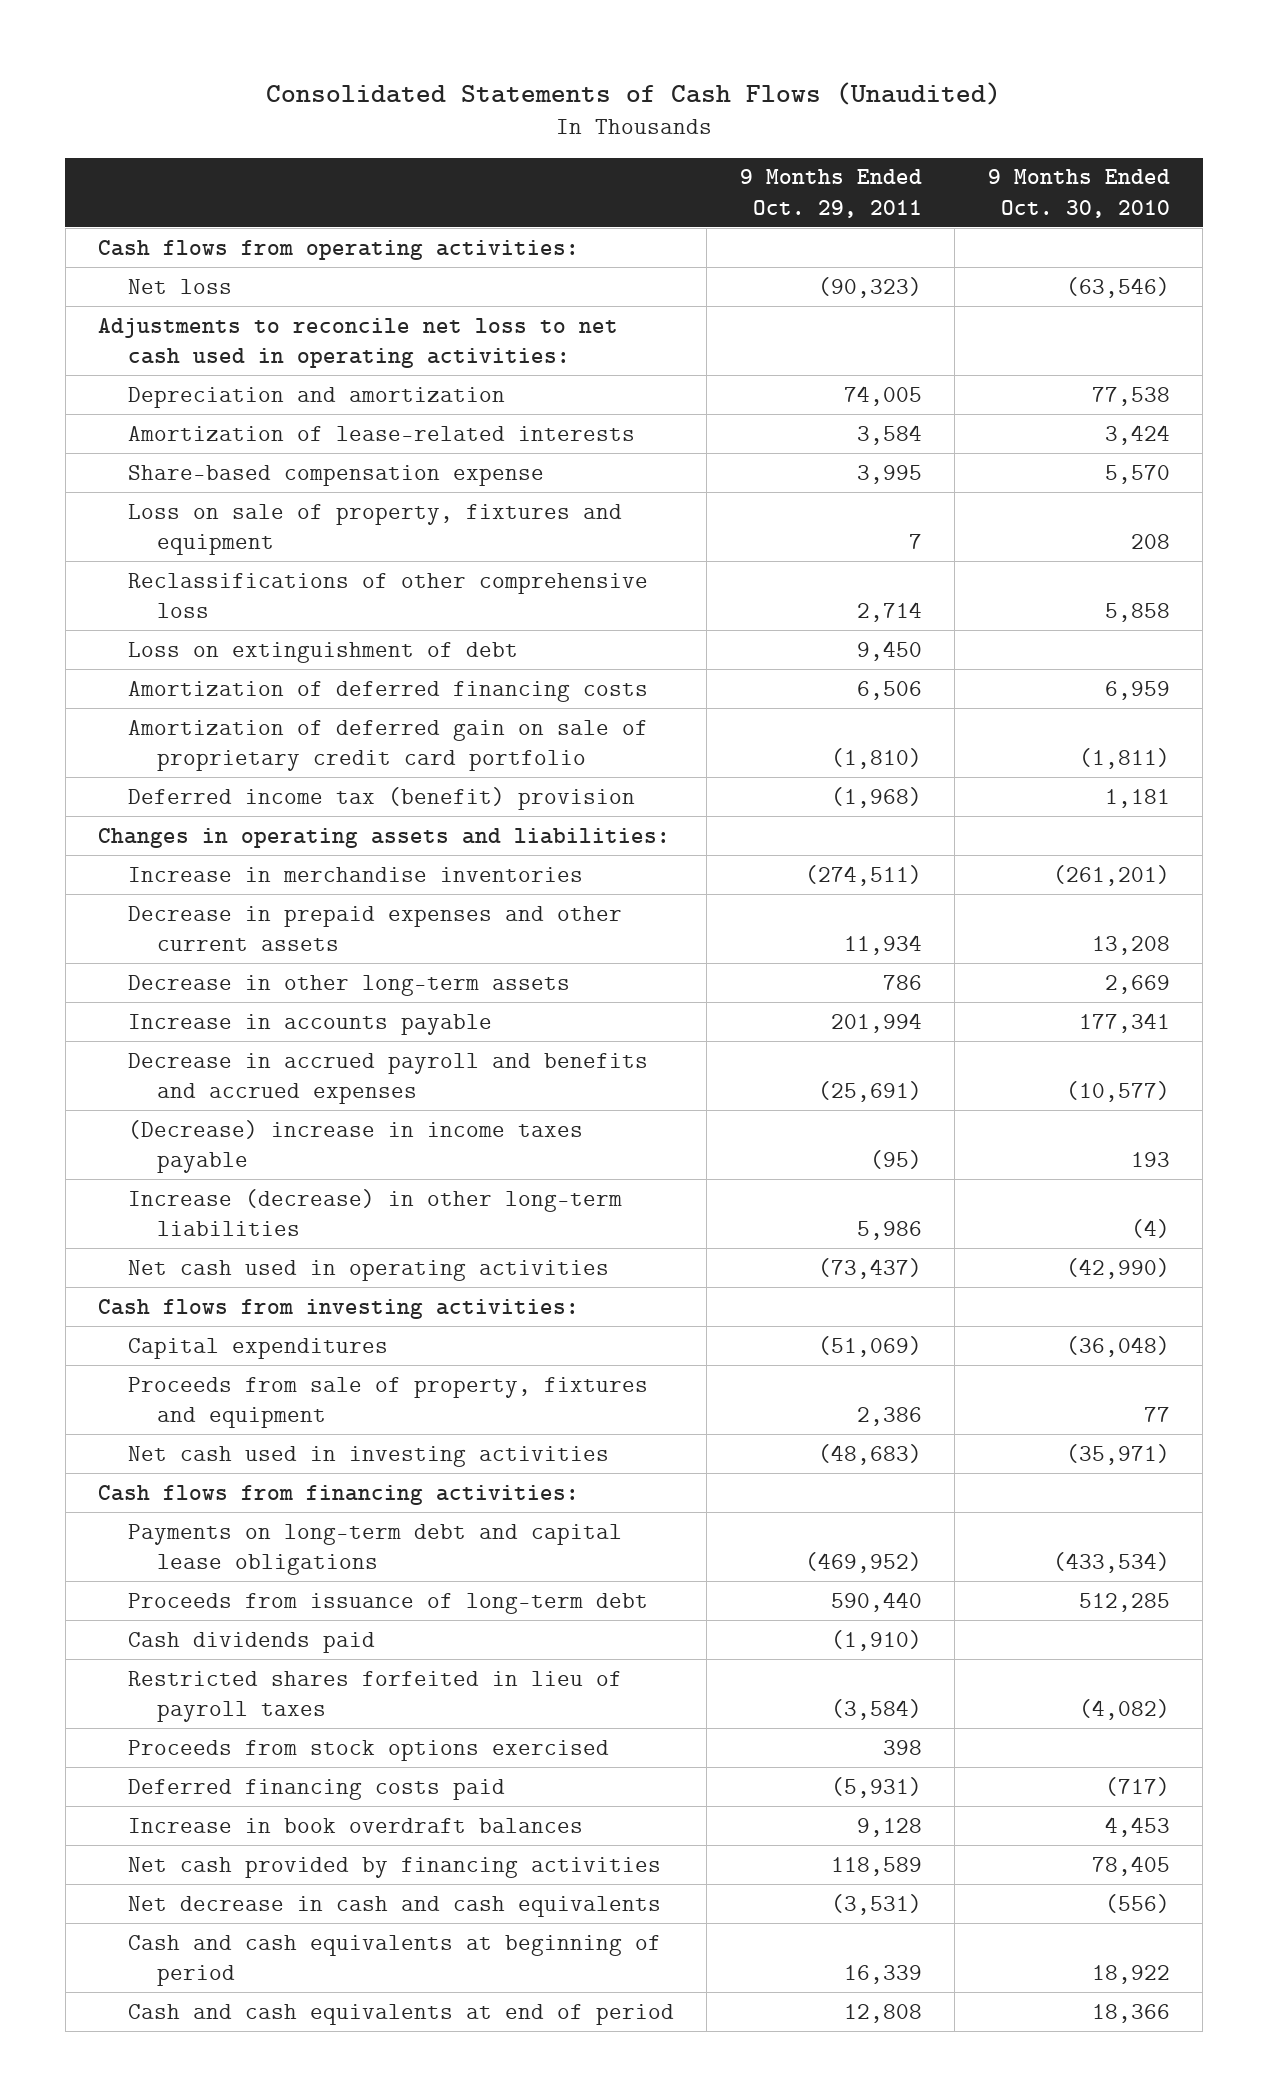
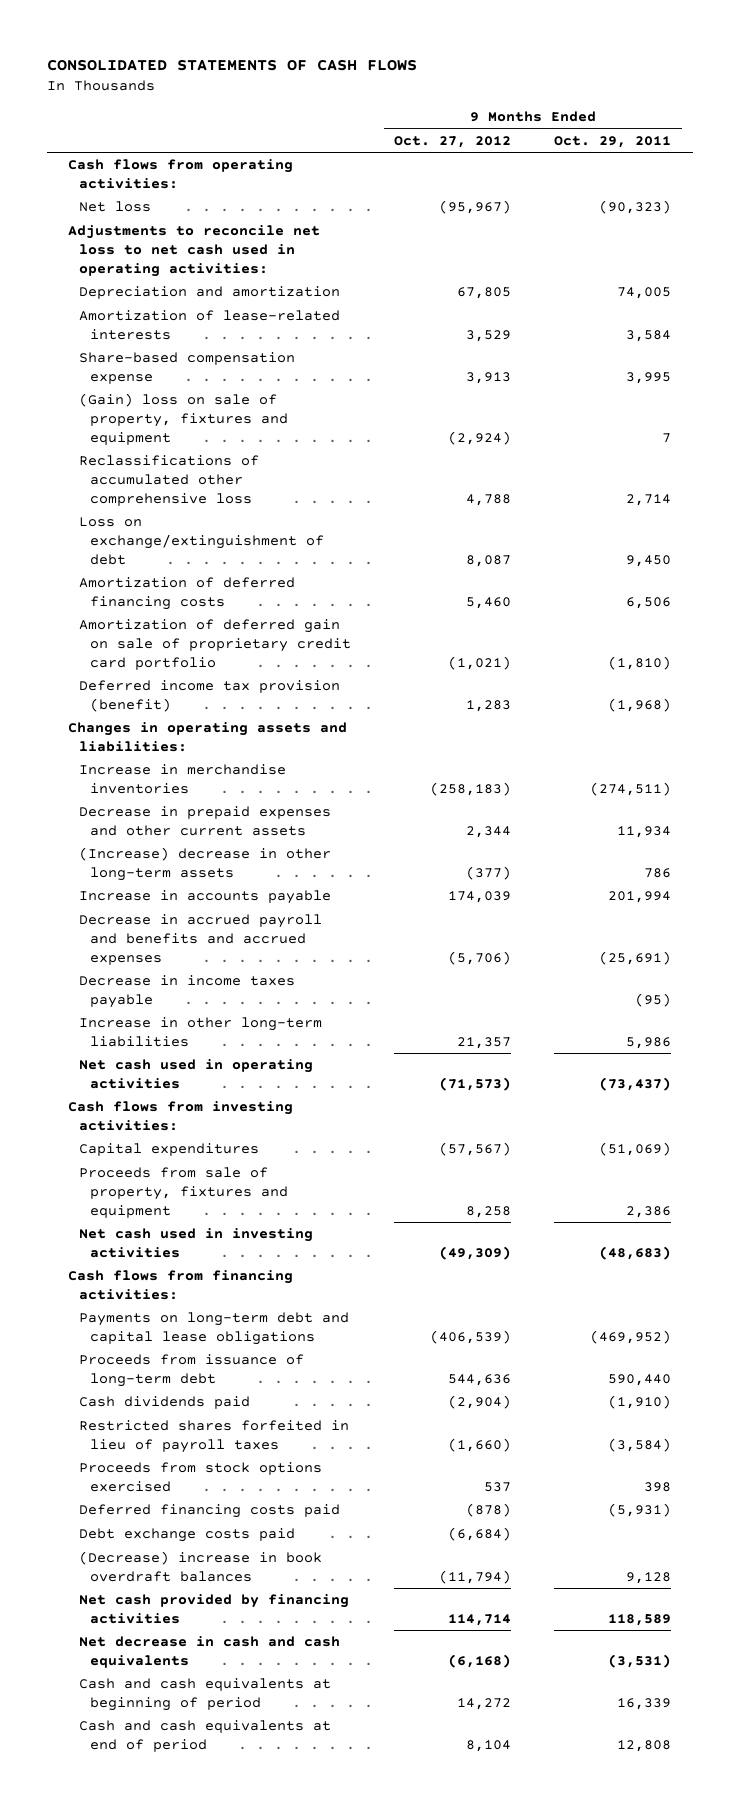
- Consolidated Statements of Cash Flows (Unaudited)
+ CONSOLIDATED STATEMENTS OF CASH FLOWS
- | 9 Months Ended Oct. 29, 2011 | 9 Months Ended Oct. 30, 2010
+ | 9 Months Ended Oct. 27, 2012 | 9 Months Ended Oct. 29, 2011
- Loss on sale of property, fixtures and equipment | 7 | 208
- Reclassifications of other comprehensive loss | 2,714 | 5,858
- Loss on extinguishment of debt | 9,450 |
+ (Gain) loss on sale of property, fixtures and equipment | (2,924) | 7
+ Reclassifications of accumulated other comprehensive loss | 4,788 | 2,714
+ Loss on exchange/extinguishment of debt | 8,087 | 9,450
- Deferred income tax (benefit) provision | (1,968) | 1,181
+ Deferred income tax provision (benefit) | 1,283 | (1,968)
- Decrease in other long-term assets | 786 | 2,669
+ (Increase) decrease in other long-term assets | (377) | 786
- (Decrease) increase in income taxes payable | (95) | 193
- Increase (decrease) in other long-term liabilities | 5,986 | (4)
+ Decrease in income taxes payable | | (95)
+ Increase in other long-term liabilities | 21,357 | 5,986
- Increase in book overdraft balances | 9,128 | 4,453
+ Debt exchange costs paid | (6,684) |
+ (Decrease) increase in book overdraft balances | (11,794) | 9,128

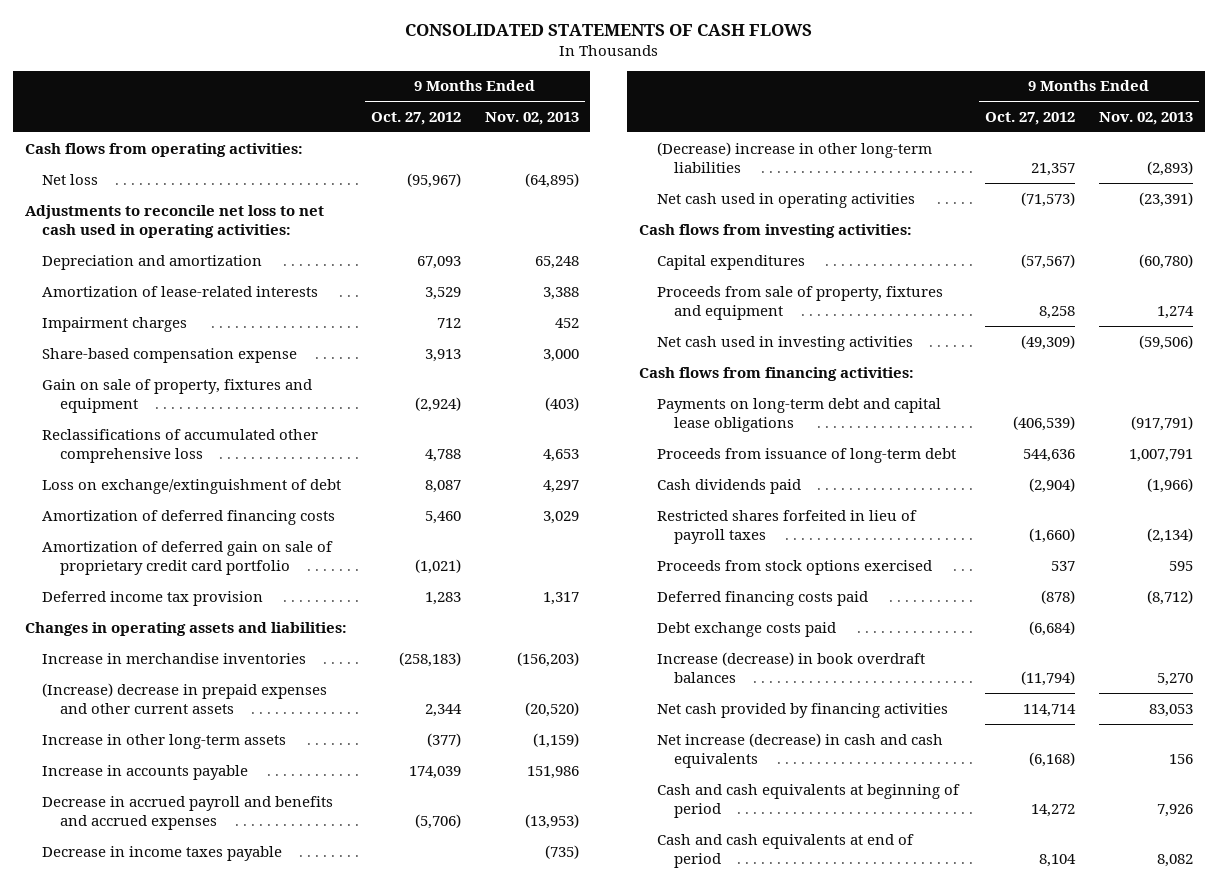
- | 9 Months Ended Oct. 27, 2012 | 9 Months Ended Oct. 29, 2011
+ | 9 Months Ended Oct. 27, 2012 | 9 Months Ended Nov. 02, 2013
- Depreciation and amortization | 67,805 | 74,005
+ Depreciation and amortization | 67,093 | 65,248
+ Impairment charges | 712 | 452
- (Gain) loss on sale of property, fixtures and equipment | (2,924) | 7
+ Gain on sale of property, fixtures and equipment | (2,924) | (403)
- Deferred income tax provision (benefit) | 1,283 | (1,968)
+ Deferred income tax provision | 1,283 | 1,317
- Decrease in prepaid expenses and other current assets | 2,344 | 11,934
- (Increase) decrease in other long-term assets | (377) | 786
+ (Increase) decrease in prepaid expenses and other current assets | 2,344 | (20,520)
+ Increase in other long-term assets | (377) | (1,159)
- Increase in other long-term liabilities | 21,357 | 5,986
+ (Decrease) increase in other long-term liabilities | 21,357 | (2,893)
- (Decrease) increase in book overdraft balances | (11,794) | 9,128
+ Increase (decrease) in book overdraft balances | (11,794) | 5,270
- Net decrease in cash and cash equivalents | (6,168) | (3,531)
+ Net increase (decrease) in cash and cash equivalents | (6,168) | 156

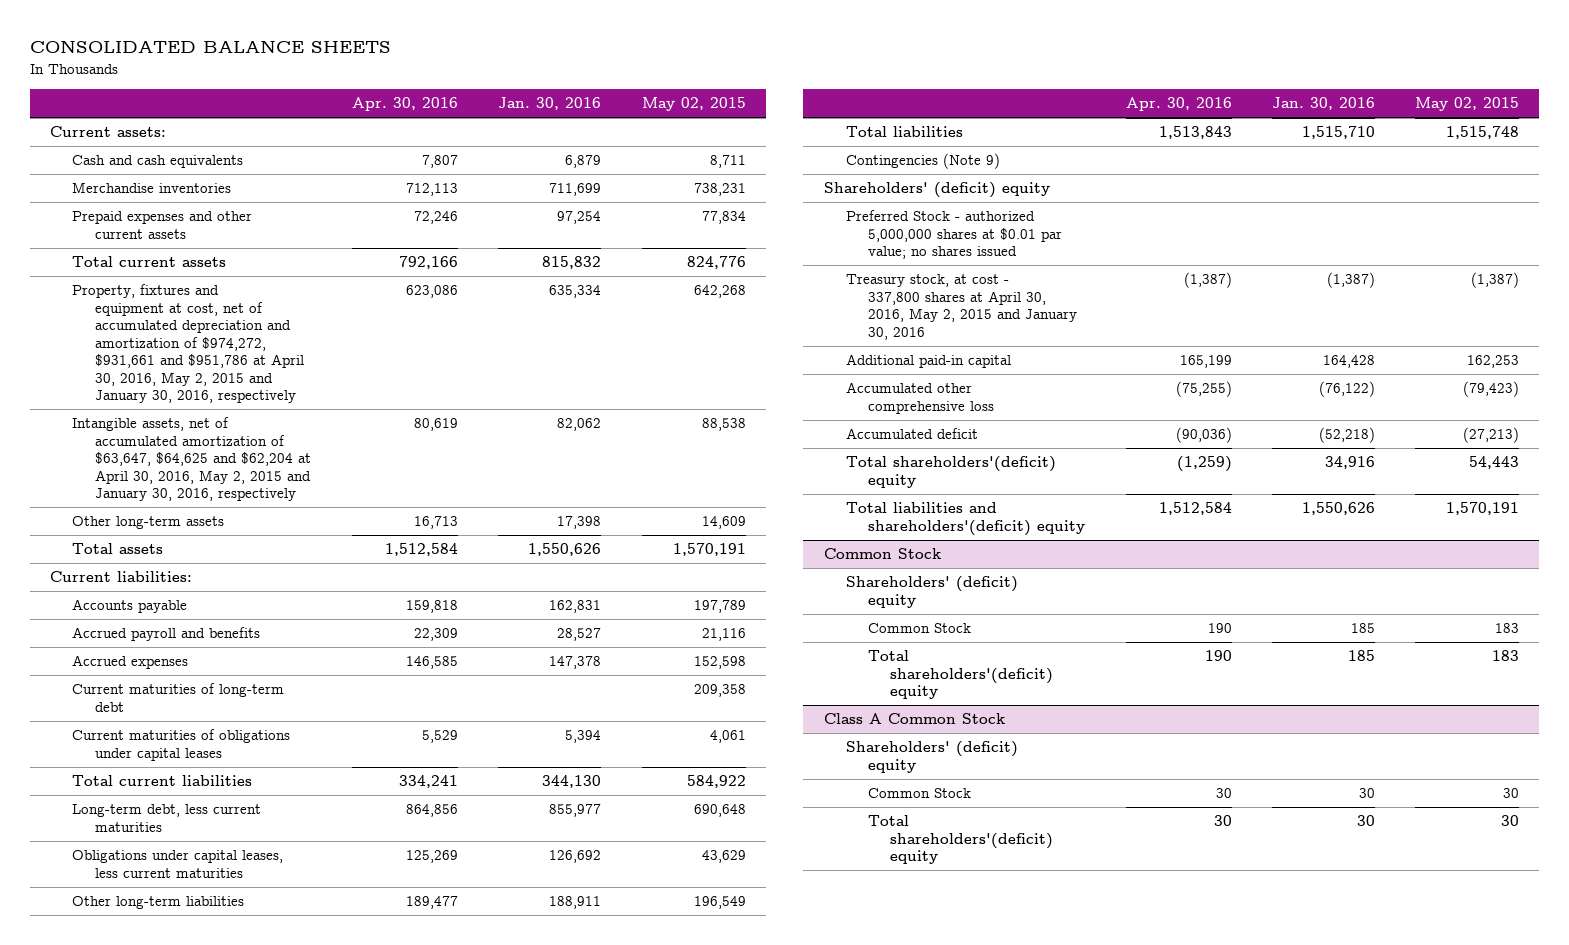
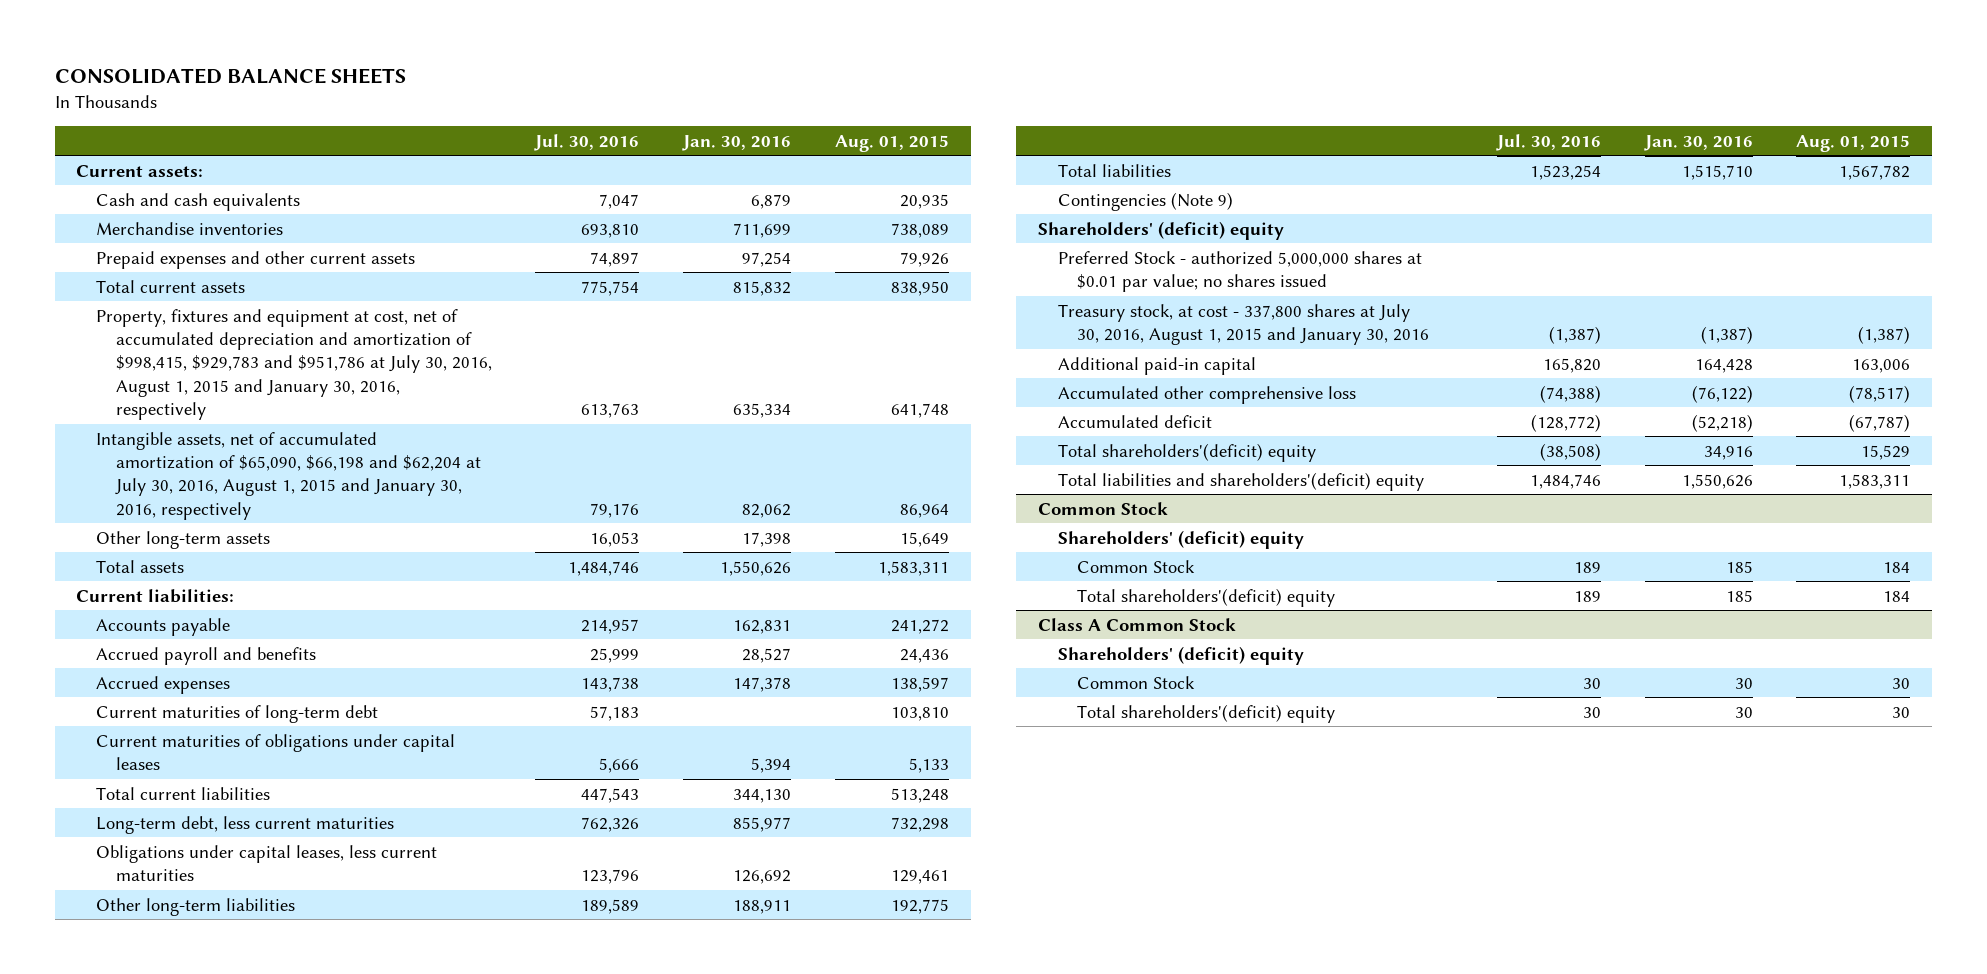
- | Apr. 30, 2016 | Jan. 30, 2016 | May 02, 2015
+ | Jul. 30, 2016 | Jan. 30, 2016 | Aug. 01, 2015
- Property, fixtures and equipment at cost, net of accumulated depreciation and amortization of $974,272, $931,661 and $951,786 at April 30, 2016, May 2, 2015 and January 30, 2016, respectively | 623,086 | 635,334 | 642,268
- Intangible assets, net of accumulated amortization of $63,647, $64,625 and $62,204 at April 30, 2016, May 2, 2015 and January 30, 2016, respectively | 80,619 | 82,062 | 88,538
+ Property, fixtures and equipment at cost, net of accumulated depreciation and amortization of $998,415, $929,783 and $951,786 at July 30, 2016, August 1, 2015 and January 30, 2016, respectively | 613,763 | 635,334 | 641,748
+ Intangible assets, net of accumulated amortization of $65,090, $66,198 and $62,204 at July 30, 2016, August 1, 2015 and January 30, 2016, respectively | 79,176 | 82,062 | 86,964
- Treasury stock, at cost - 337,800 shares at April 30, 2016, May 2, 2015 and January 30, 2016 | (1,387) | (1,387) | (1,387)
+ Treasury stock, at cost - 337,800 shares at July 30, 2016, August 1, 2015 and January 30, 2016 | (1,387) | (1,387) | (1,387)

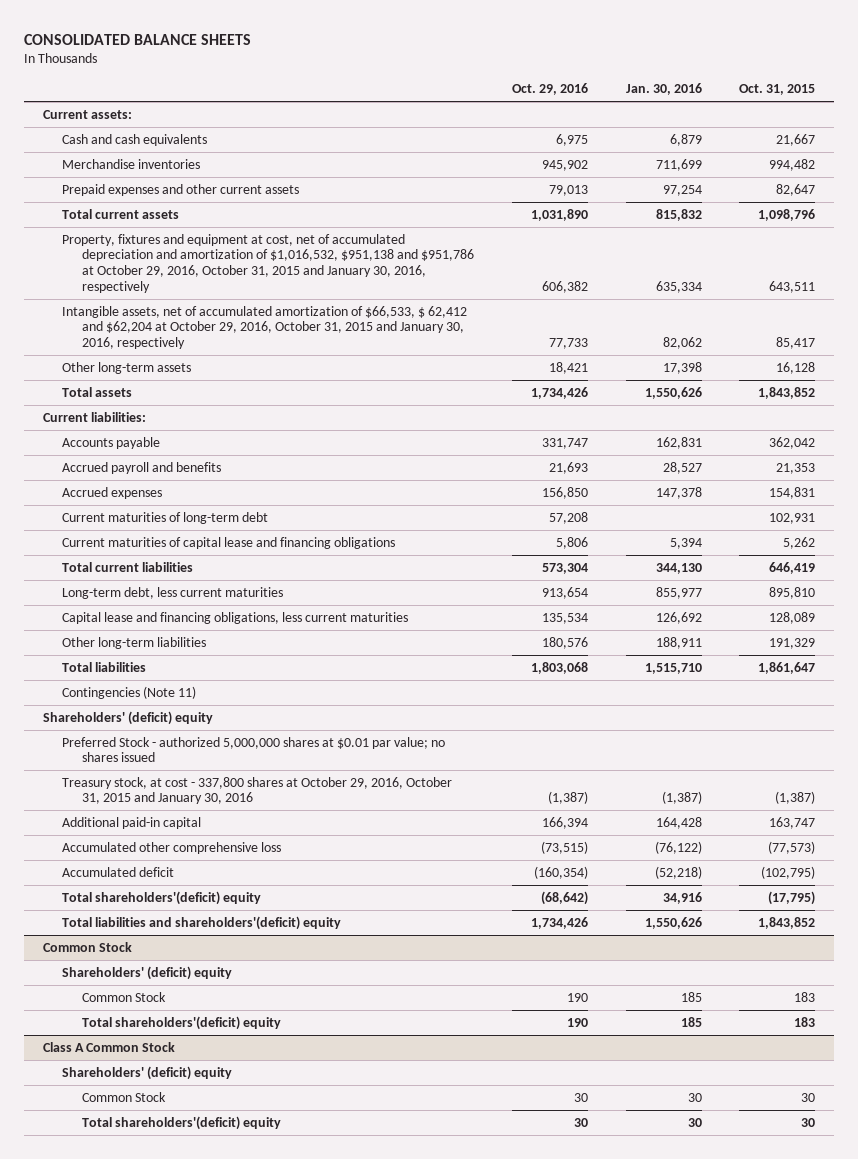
- | Jul. 30, 2016 | Jan. 30, 2016 | Aug. 01, 2015
+ | Oct. 29, 2016 | Jan. 30, 2016 | Oct. 31, 2015
- Property, fixtures and equipment at cost, net of accumulated depreciation and amortization of $998,415, $929,783 and $951,786 at July 30, 2016, August 1, 2015 and January 30, 2016, respectively | 613,763 | 635,334 | 641,748
- Intangible assets, net of accumulated amortization of $65,090, $66,198 and $62,204 at July 30, 2016, August 1, 2015 and January 30, 2016, respectively | 79,176 | 82,062 | 86,964
+ Property, fixtures and equipment at cost, net of accumulated depreciation and amortization of $1,016,532, $951,138 and $951,786 at October 29, 2016, October 31, 2015 and January 30, 2016, respectively | 606,382 | 635,334 | 643,511
+ Intangible assets, net of accumulated amortization of $66,533, $ 62,412 and $62,204 at October 29, 2016, October 31, 2015 and January 30, 2016, respectively | 77,733 | 82,062 | 85,417
- Current maturities of obligations under capital leases | 5,666 | 5,394 | 5,133
+ Current maturities of capital lease and financing obligations | 5,806 | 5,394 | 5,262
- Obligations under capital leases, less current maturities | 123,796 | 126,692 | 129,461
+ Capital lease and financing obligations, less current maturities | 135,534 | 126,692 | 128,089
- Contingencies (Note 9)
+ Contingencies (Note 11)
- Treasury stock, at cost - 337,800 shares at July 30, 2016, August 1, 2015 and January 30, 2016 | (1,387) | (1,387) | (1,387)
+ Treasury stock, at cost - 337,800 shares at October 29, 2016, October 31, 2015 and January 30, 2016 | (1,387) | (1,387) | (1,387)

